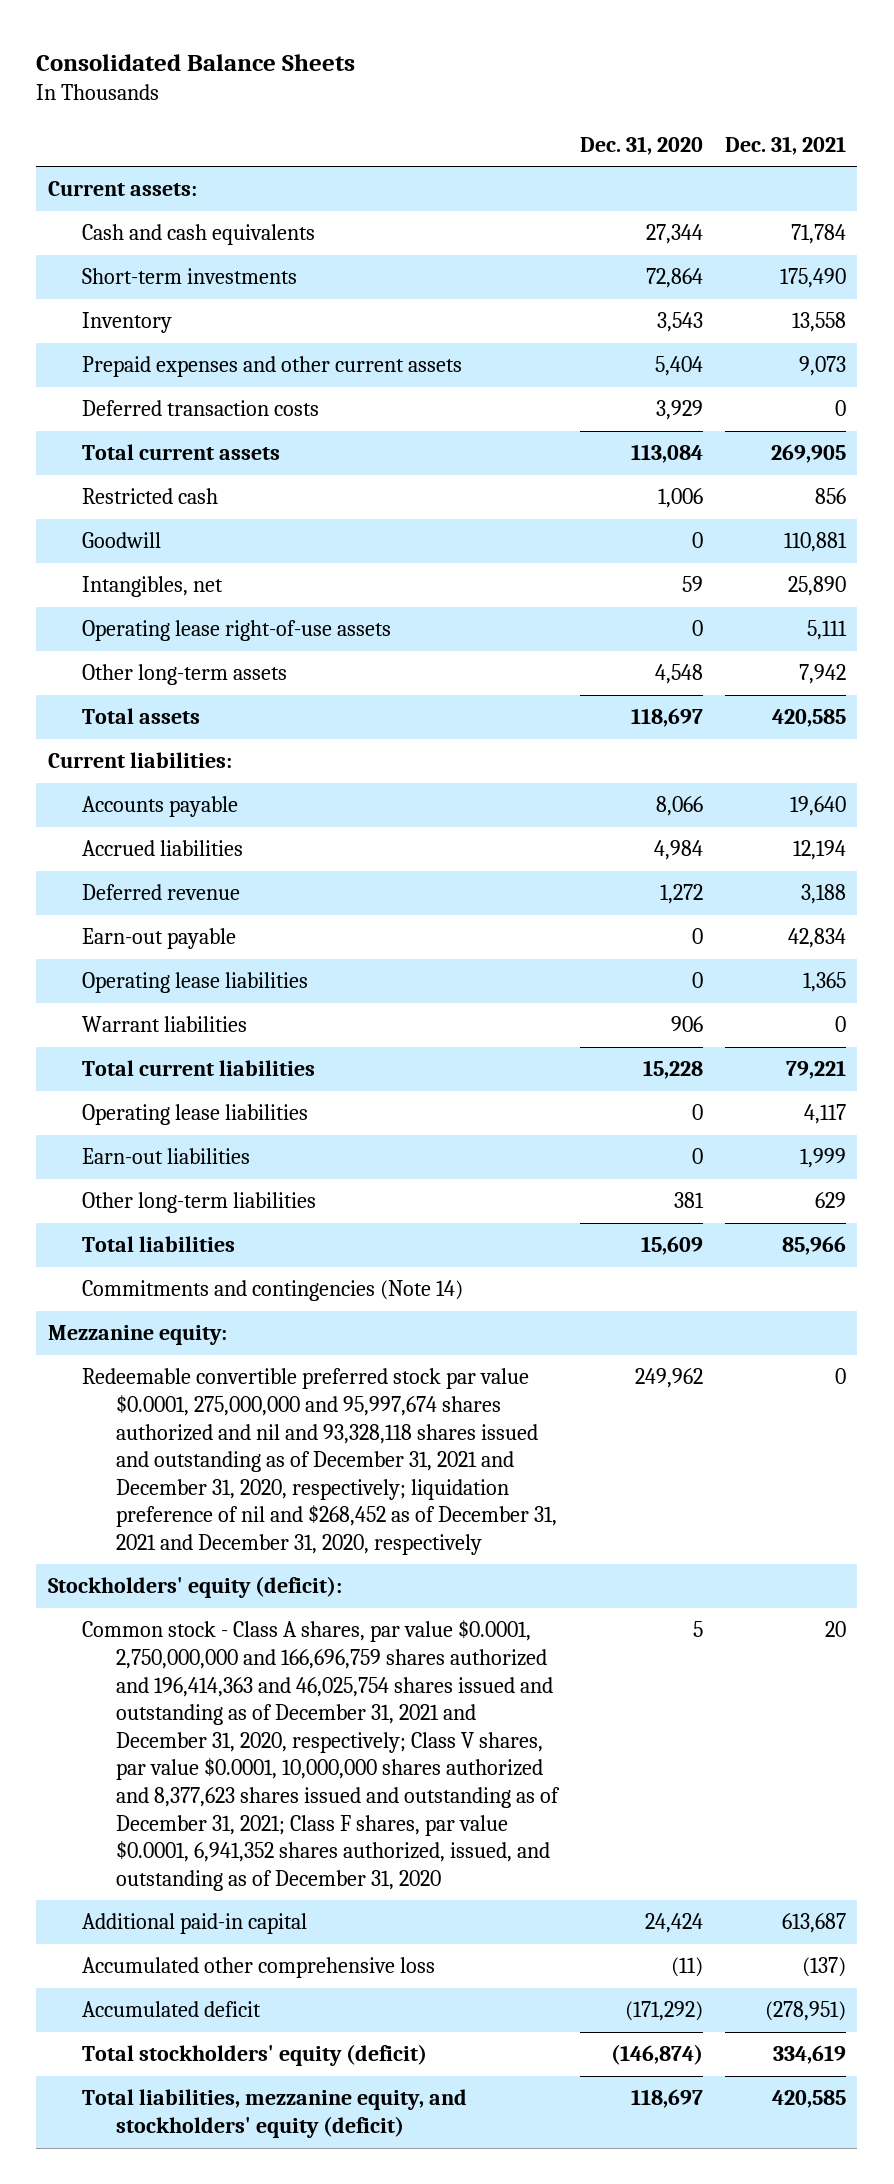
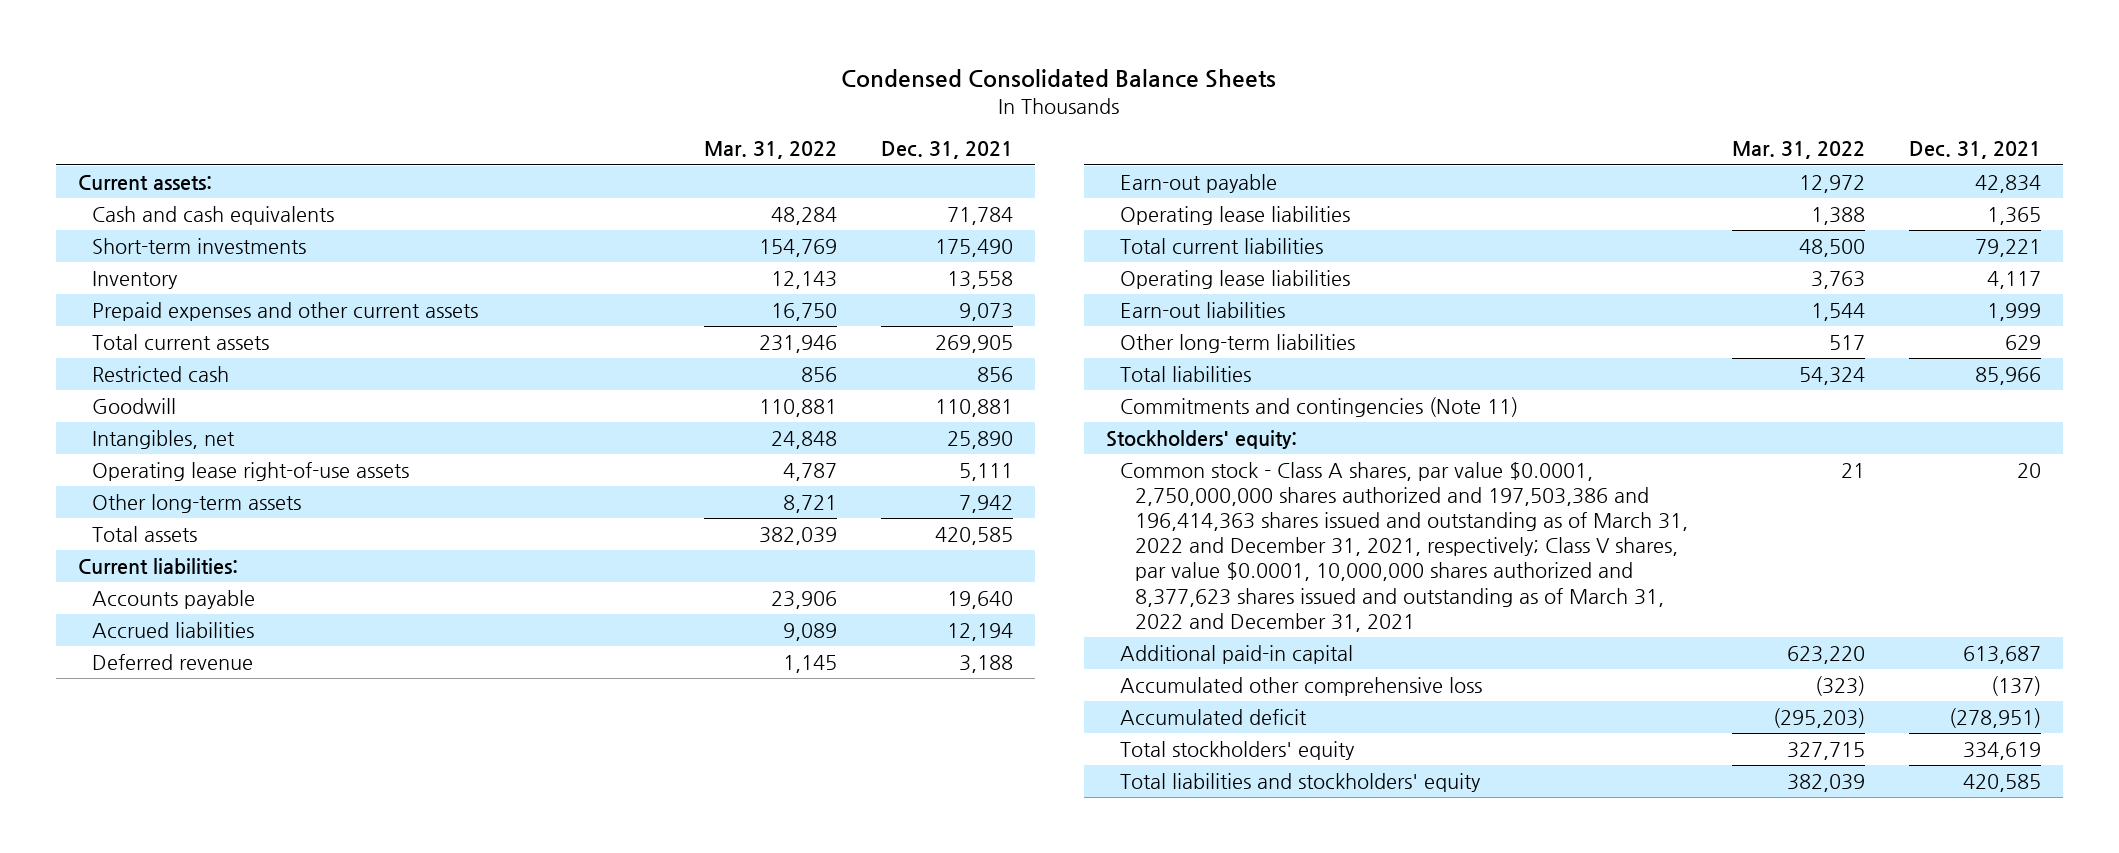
- Consolidated Balance Sheets
+ Condensed Consolidated Balance Sheets
- | Dec. 31, 2020 | Dec. 31, 2021
+ | Mar. 31, 2022 | Dec. 31, 2021
- Deferred transaction costs | 3,929 | 0
- Warrant liabilities | 906 | 0
- Commitments and contingencies (Note 14)
- Mezzanine equity:
- Redeemable convertible preferred stock par value $0.0001, 275,000,000 and 95,997,674 shares authorized and nil and 93,328,118 shares issued and outstanding as of December 31, 2021 and December 31, 2020, respectively; liquidation preference of nil and $268,452 as of December 31, 2021 and December 31, 2020, respectively | 249,962 | 0
- Stockholders' equity (deficit):
- Common stock - Class A shares, par value $0.0001, 2,750,000,000 and 166,696,759 shares authorized and 196,414,363 and 46,025,754 shares issued and outstanding as of December 31, 2021 and December 31, 2020, respectively; Class V shares, par value $0.0001, 10,000,000 shares authorized and 8,377,623 shares issued and outstanding as of December 31, 2021; Class F shares, par value $0.0001, 6,941,352 shares authorized, issued, and outstanding as of December 31, 2020 | 5 | 20
+ Commitments and contingencies (Note 11)
+ Stockholders' equity:
+ Common stock - Class A shares, par value $0.0001, 2,750,000,000 shares authorized and 197,503,386 and 196,414,363 shares issued and outstanding as of March 31, 2022 and December 31, 2021, respectively; Class V shares, par value $0.0001, 10,000,000 shares authorized and 8,377,623 shares issued and outstanding as of March 31, 2022 and December 31, 2021 | 21 | 20
- Total stockholders' equity (deficit) | (146,874) | 334,619
- Total liabilities, mezzanine equity, and stockholders' equity (deficit) | 118,697 | 420,585
+ Total stockholders' equity | 327,715 | 334,619
+ Total liabilities and stockholders' equity | 382,039 | 420,585

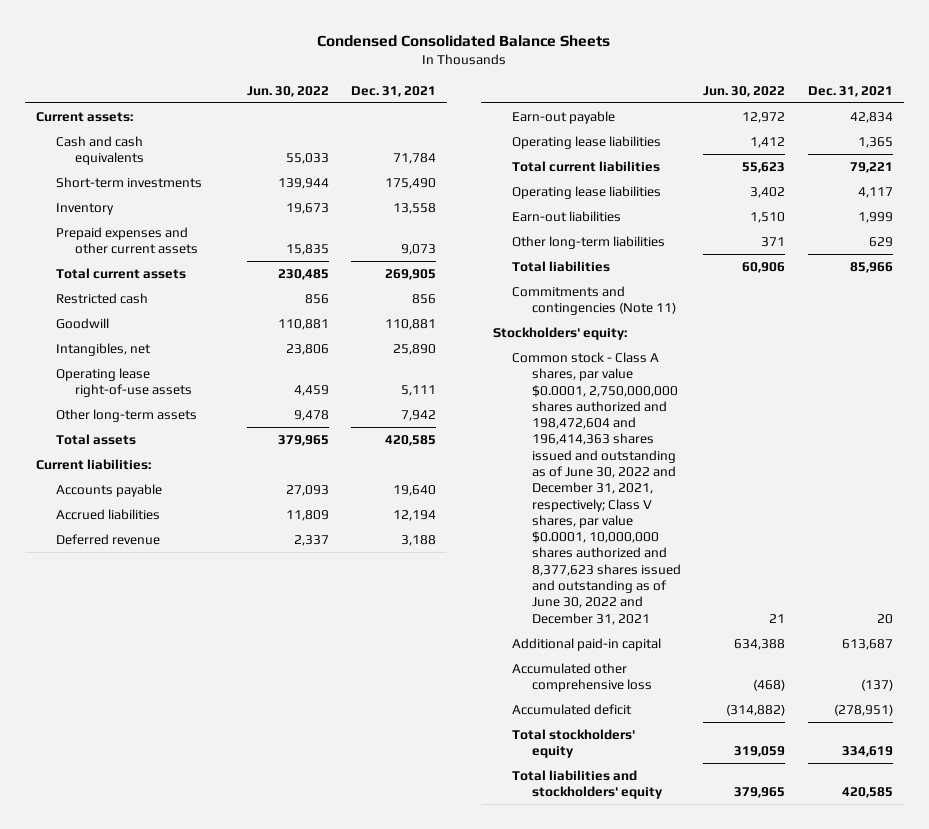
- | Mar. 31, 2022 | Dec. 31, 2021
+ | Jun. 30, 2022 | Dec. 31, 2021
- Common stock - Class A shares, par value $0.0001, 2,750,000,000 shares authorized and 197,503,386 and 196,414,363 shares issued and outstanding as of March 31, 2022 and December 31, 2021, respectively; Class V shares, par value $0.0001, 10,000,000 shares authorized and 8,377,623 shares issued and outstanding as of March 31, 2022 and December 31, 2021 | 21 | 20
+ Common stock - Class A shares, par value $0.0001, 2,750,000,000 shares authorized and 198,472,604 and 196,414,363 shares issued and outstanding as of June 30, 2022 and December 31, 2021, respectively; Class V shares, par value $0.0001, 10,000,000 shares authorized and 8,377,623 shares issued and outstanding as of June 30, 2022 and December 31, 2021 | 21 | 20

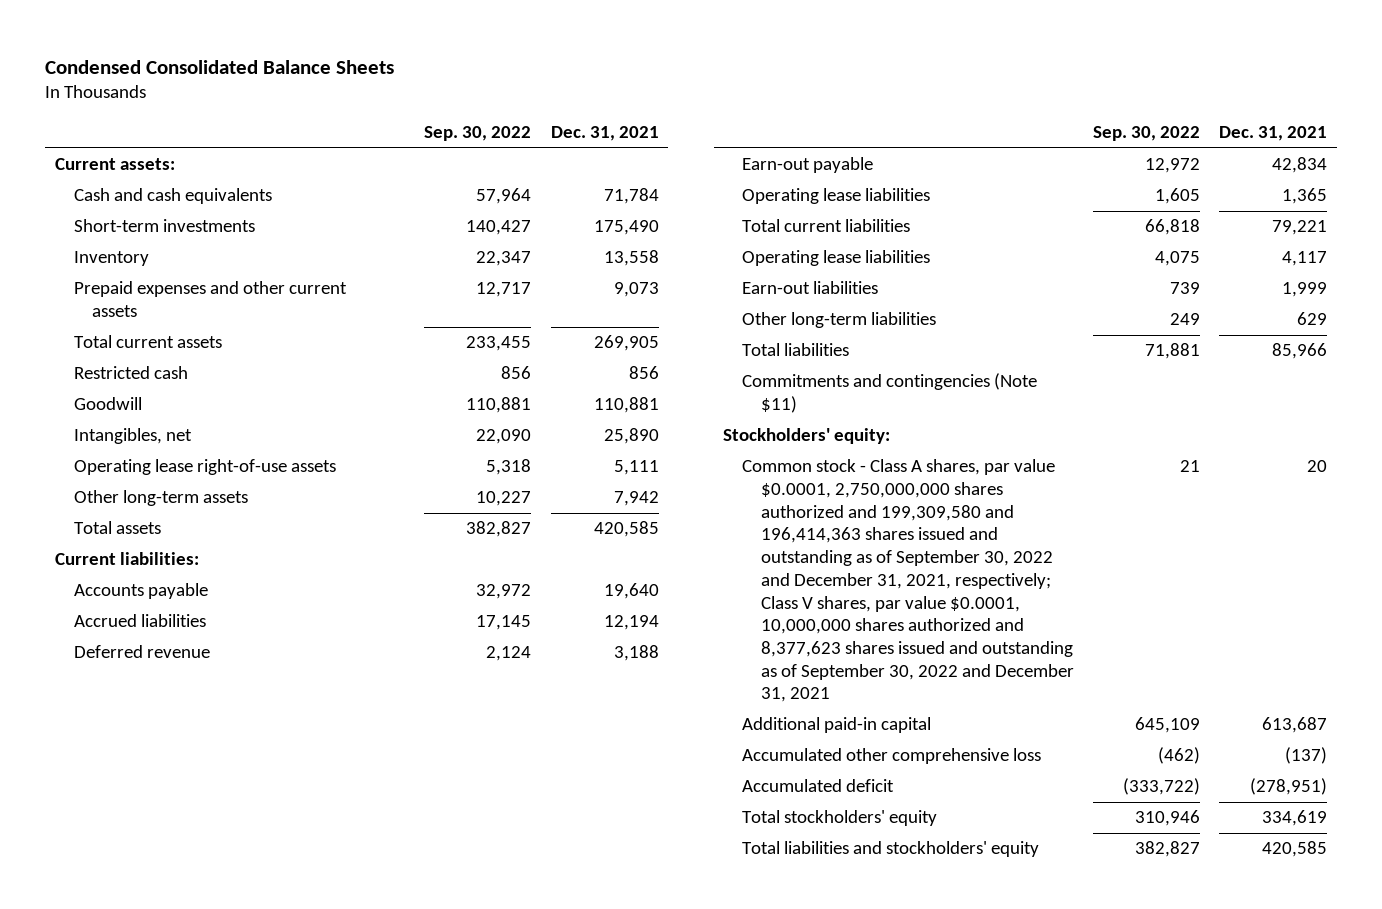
- | Jun. 30, 2022 | Dec. 31, 2021
+ | Sep. 30, 2022 | Dec. 31, 2021
- Commitments and contingencies (Note 11)
+ Commitments and contingencies (Note $11)
- Common stock - Class A shares, par value $0.0001, 2,750,000,000 shares authorized and 198,472,604 and 196,414,363 shares issued and outstanding as of June 30, 2022 and December 31, 2021, respectively; Class V shares, par value $0.0001, 10,000,000 shares authorized and 8,377,623 shares issued and outstanding as of June 30, 2022 and December 31, 2021 | 21 | 20
+ Common stock - Class A shares, par value $0.0001, 2,750,000,000 shares authorized and 199,309,580 and 196,414,363 shares issued and outstanding as of September 30, 2022 and December 31, 2021, respectively; Class V shares, par value $0.0001, 10,000,000 shares authorized and 8,377,623 shares issued and outstanding as of September 30, 2022 and December 31, 2021 | 21 | 20

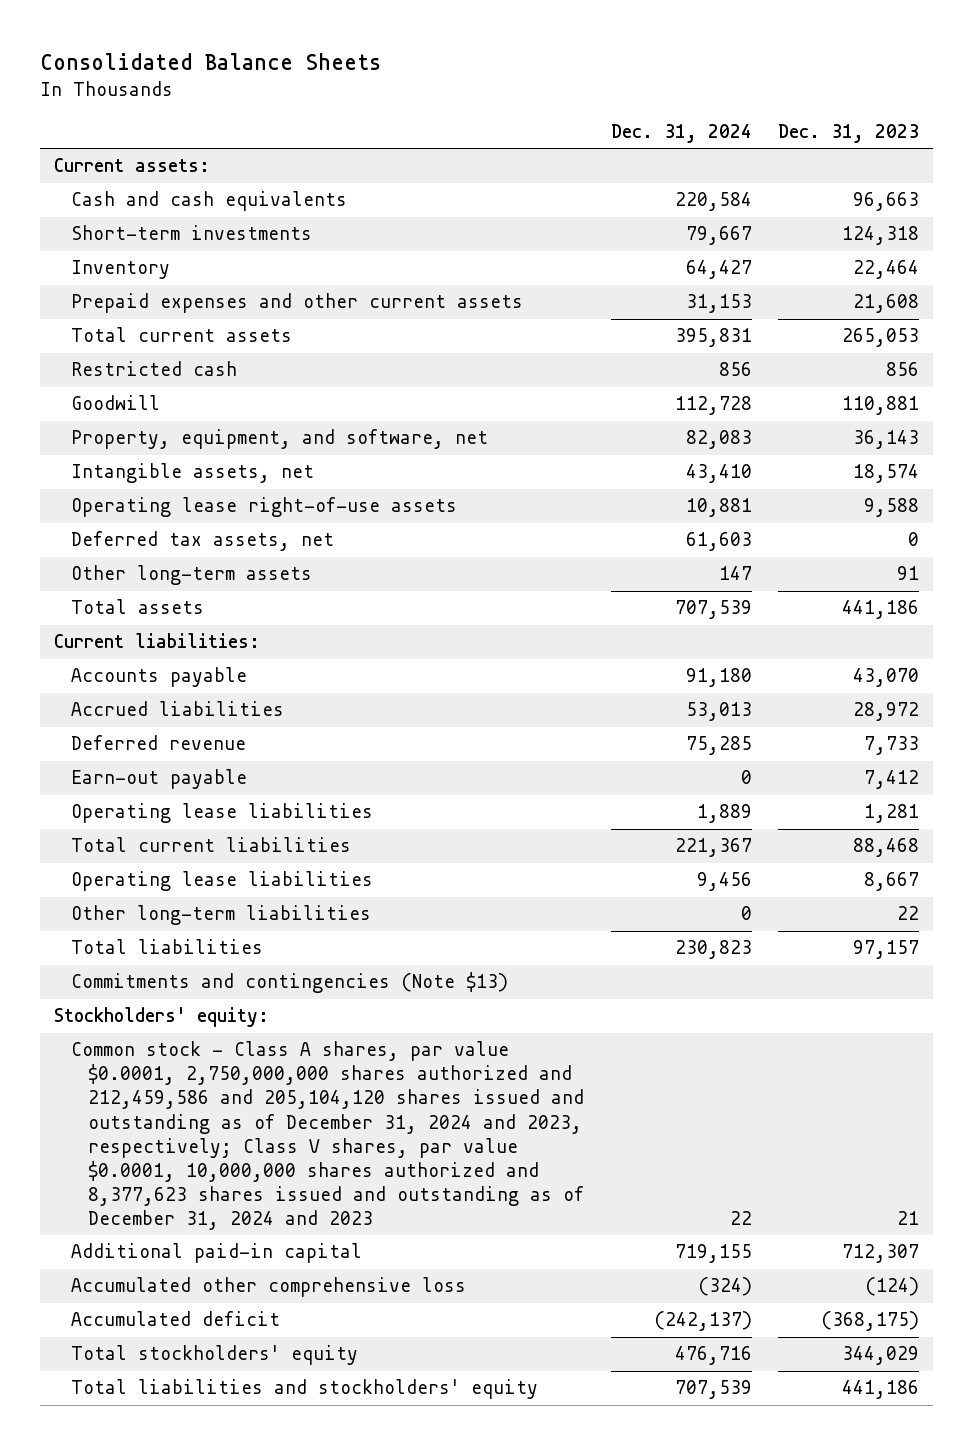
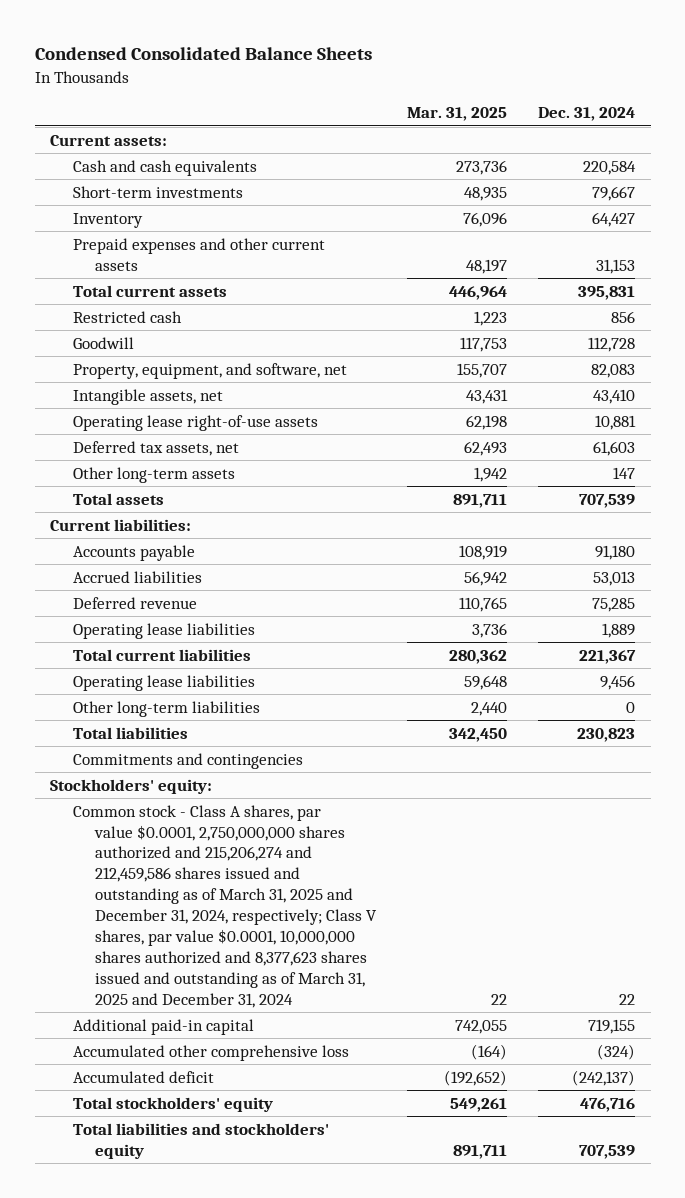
- Consolidated Balance Sheets
+ Condensed Consolidated Balance Sheets
- | Dec. 31, 2024 | Dec. 31, 2023
+ | Mar. 31, 2025 | Dec. 31, 2024
- Earn-out payable | 0 | 7,412
- Commitments and contingencies (Note $13)
+ Commitments and contingencies
- Common stock - Class A shares, par value $0.0001, 2,750,000,000 shares authorized and 212,459,586 and 205,104,120 shares issued and outstanding as of December 31, 2024 and 2023, respectively; Class V shares, par value $0.0001, 10,000,000 shares authorized and 8,377,623 shares issued and outstanding as of December 31, 2024 and 2023 | 22 | 21
+ Common stock - Class A shares, par value $0.0001, 2,750,000,000 shares authorized and 215,206,274 and 212,459,586 shares issued and outstanding as of March 31, 2025 and December 31, 2024, respectively; Class V shares, par value $0.0001, 10,000,000 shares authorized and 8,377,623 shares issued and outstanding as of March 31, 2025 and December 31, 2024 | 22 | 22

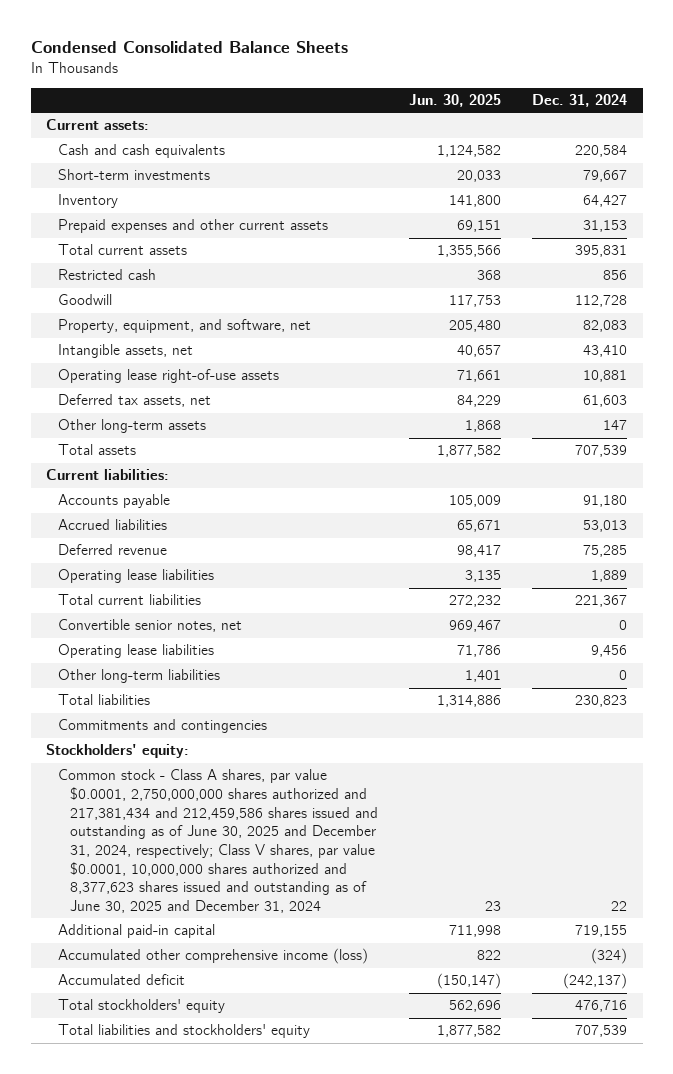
- | Mar. 31, 2025 | Dec. 31, 2024
+ | Jun. 30, 2025 | Dec. 31, 2024
+ Convertible senior notes, net | 969,467 | 0
- Common stock - Class A shares, par value $0.0001, 2,750,000,000 shares authorized and 215,206,274 and 212,459,586 shares issued and outstanding as of March 31, 2025 and December 31, 2024, respectively; Class V shares, par value $0.0001, 10,000,000 shares authorized and 8,377,623 shares issued and outstanding as of March 31, 2025 and December 31, 2024 | 22 | 22
+ Common stock - Class A shares, par value $0.0001, 2,750,000,000 shares authorized and 217,381,434 and 212,459,586 shares issued and outstanding as of June 30, 2025 and December 31, 2024, respectively; Class V shares, par value $0.0001, 10,000,000 shares authorized and 8,377,623 shares issued and outstanding as of June 30, 2025 and December 31, 2024 | 23 | 22
- Accumulated other comprehensive loss | (164) | (324)
+ Accumulated other comprehensive income (loss) | 822 | (324)

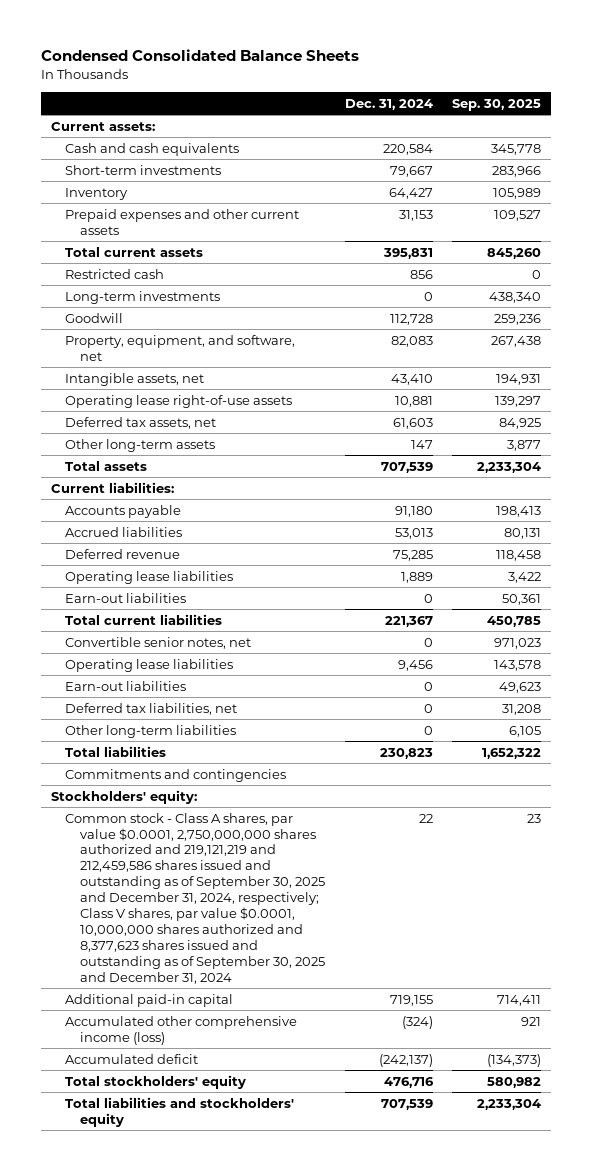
- | Jun. 30, 2025 | Dec. 31, 2024
+ | Dec. 31, 2024 | Sep. 30, 2025
+ Long-term investments | 0 | 438,340
+ Earn-out liabilities | 0 | 50,361
+ Earn-out liabilities | 0 | 49,623
+ Deferred tax liabilities, net | 0 | 31,208
- Common stock - Class A shares, par value $0.0001, 2,750,000,000 shares authorized and 217,381,434 and 212,459,586 shares issued and outstanding as of June 30, 2025 and December 31, 2024, respectively; Class V shares, par value $0.0001, 10,000,000 shares authorized and 8,377,623 shares issued and outstanding as of June 30, 2025 and December 31, 2024 | 23 | 22
+ Common stock - Class A shares, par value $0.0001, 2,750,000,000 shares authorized and 219,121,219 and 212,459,586 shares issued and outstanding as of September 30, 2025 and December 31, 2024, respectively; Class V shares, par value $0.0001, 10,000,000 shares authorized and 8,377,623 shares issued and outstanding as of September 30, 2025 and December 31, 2024 | 22 | 23

